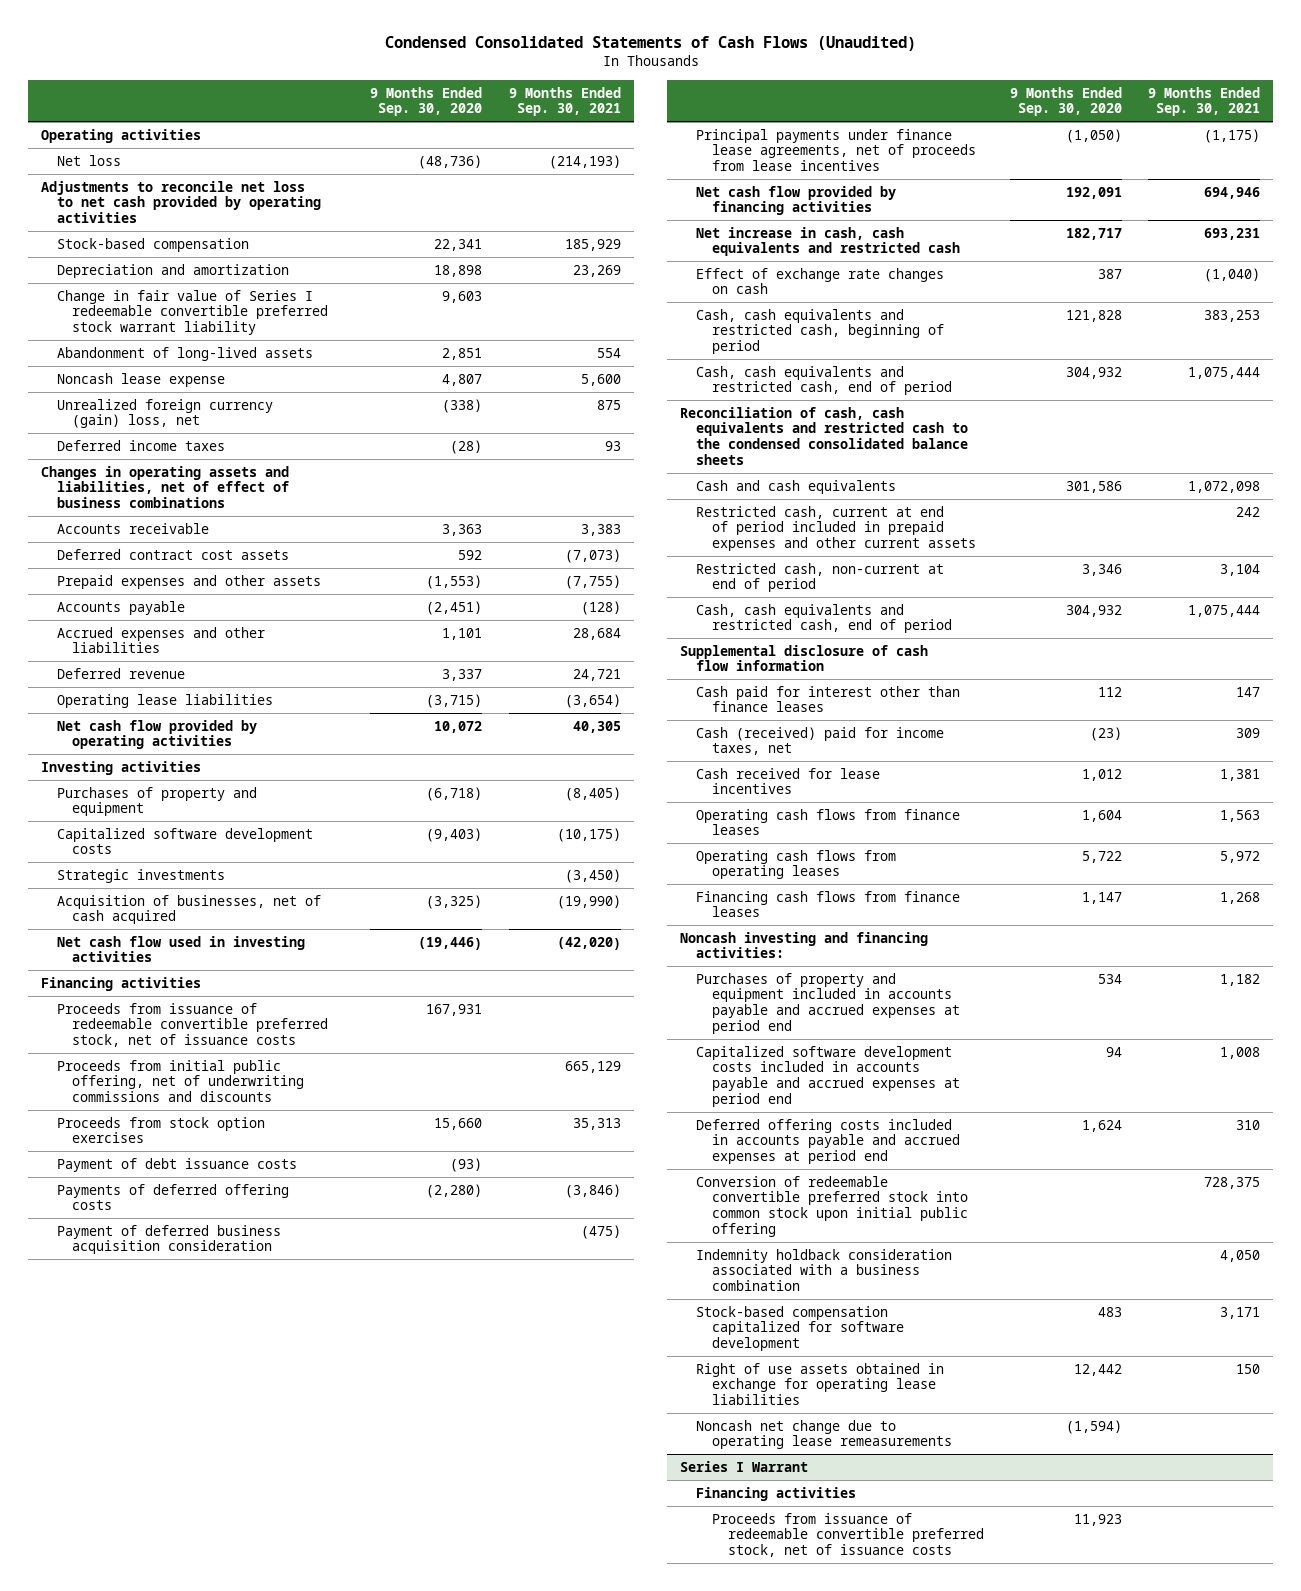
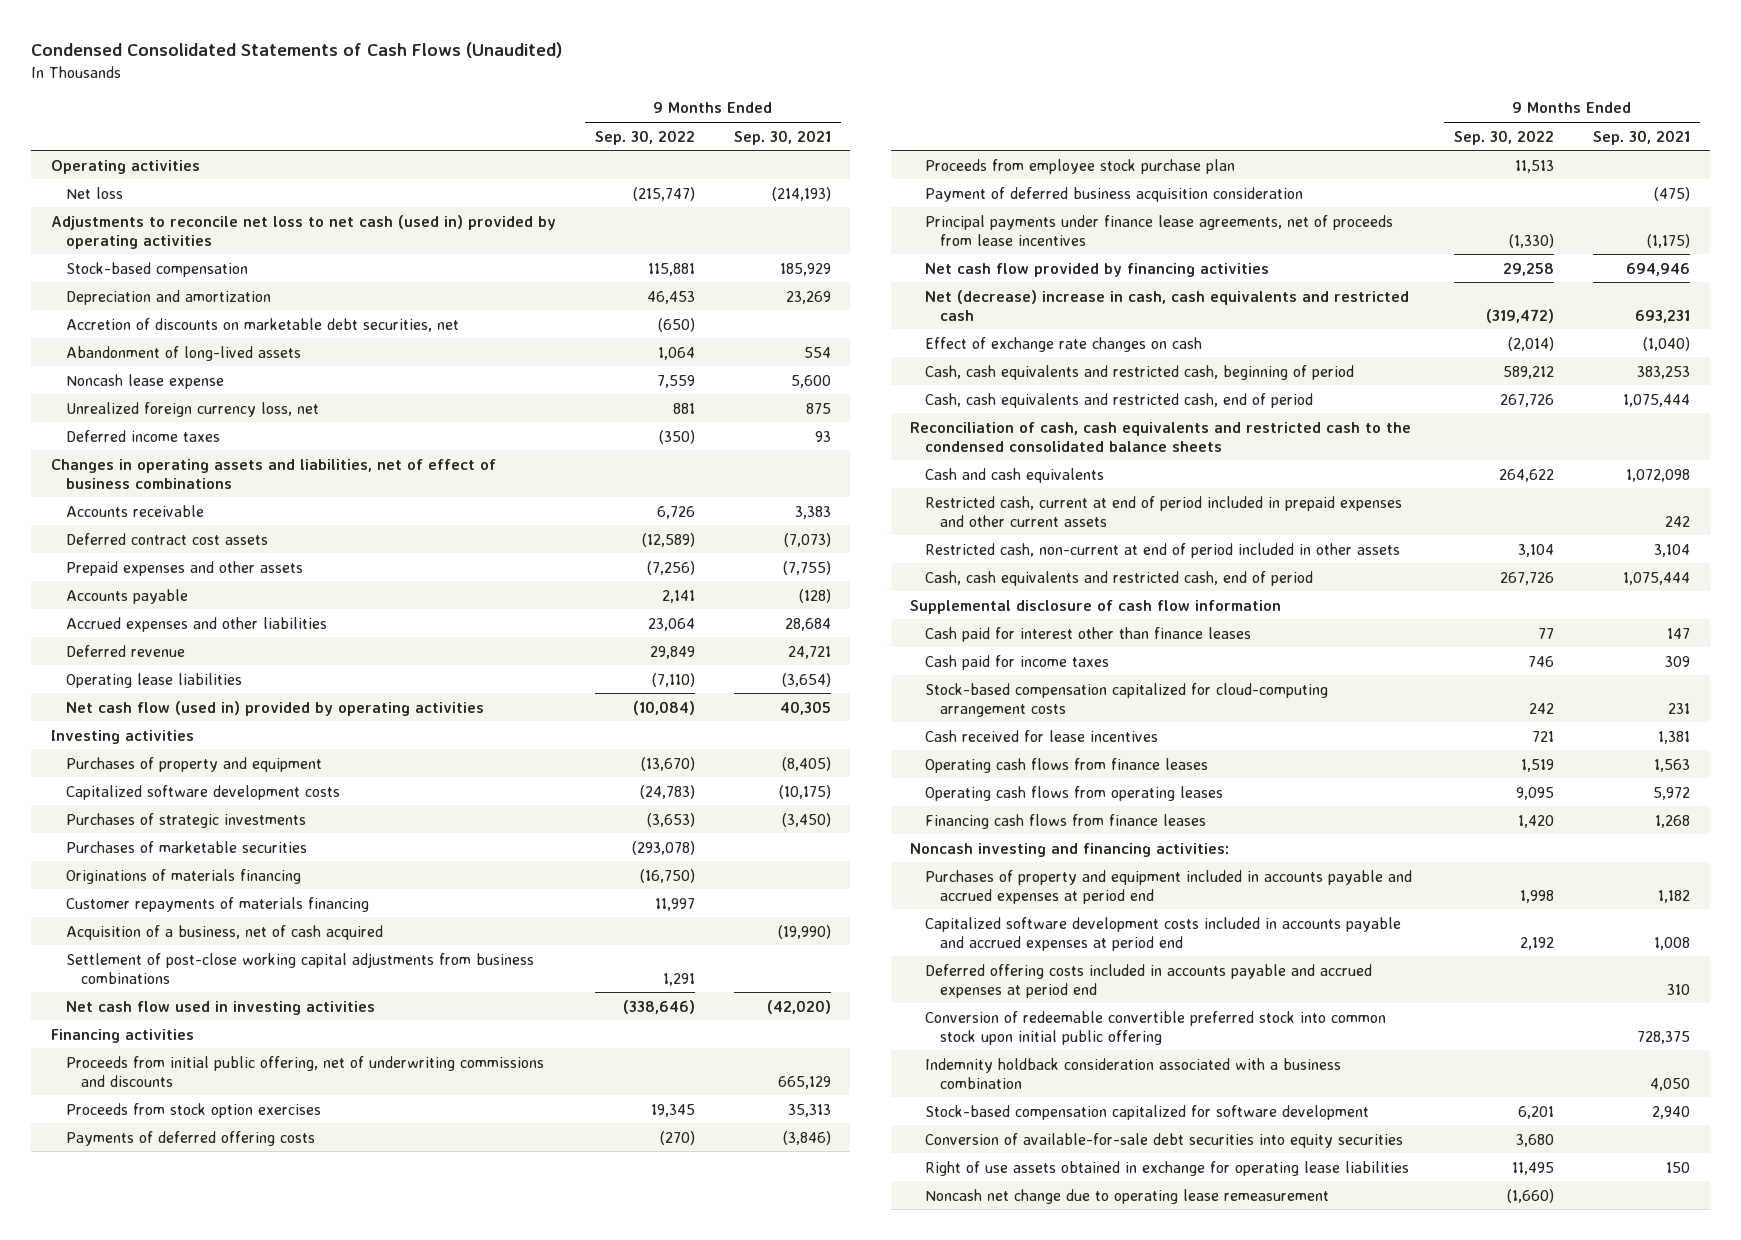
- | 9 Months Ended Sep. 30, 2020 | 9 Months Ended Sep. 30, 2021
+ | 9 Months Ended Sep. 30, 2022 | 9 Months Ended Sep. 30, 2021
- Adjustments to reconcile net loss to net cash provided by operating activities
+ Adjustments to reconcile net loss to net cash (used in) provided by operating activities
- Change in fair value of Series I redeemable convertible preferred stock warrant liability | 9,603 |
+ Accretion of discounts on marketable debt securities, net | (650) |
- Unrealized foreign currency (gain) loss, net | (338) | 875
+ Unrealized foreign currency loss, net | 881 | 875
- Net cash flow provided by operating activities | 10,072 | 40,305
+ Net cash flow (used in) provided by operating activities | (10,084) | 40,305
- Strategic investments | | (3,450)
- Acquisition of businesses, net of cash acquired | (3,325) | (19,990)
+ Purchases of strategic investments | (3,653) | (3,450)
+ Purchases of marketable securities | (293,078) |
+ Originations of materials financing | (16,750) |
+ Customer repayments of materials financing | 11,997 |
+ Acquisition of a business, net of cash acquired | | (19,990)
+ Settlement of post-close working capital adjustments from business combinations | 1,291 |
- Proceeds from issuance of redeemable convertible preferred stock, net of issuance costs | 167,931 |
- Payment of debt issuance costs | (93) |
+ Proceeds from employee stock purchase plan | 11,513 |
- Net increase in cash, cash equivalents and restricted cash | 182,717 | 693,231
+ Net (decrease) increase in cash, cash equivalents and restricted cash | (319,472) | 693,231
- Restricted cash, non-current at end of period | 3,346 | 3,104
+ Restricted cash, non-current at end of period included in other assets | 3,104 | 3,104
- Cash (received) paid for income taxes, net | (23) | 309
+ Cash paid for income taxes | 746 | 309
+ Stock-based compensation capitalized for cloud-computing arrangement costs | 242 | 231
- Stock-based compensation capitalized for software development | 483 | 3,171
+ Stock-based compensation capitalized for software development | 6,201 | 2,940
+ Conversion of available-for-sale debt securities into equity securities | 3,680 |
- Noncash net change due to operating lease remeasurements | (1,594) |
- Series I Warrant
- Financing activities
- Proceeds from issuance of redeemable convertible preferred stock, net of issuance costs | 11,923 |
+ Noncash net change due to operating lease remeasurement | (1,660) |

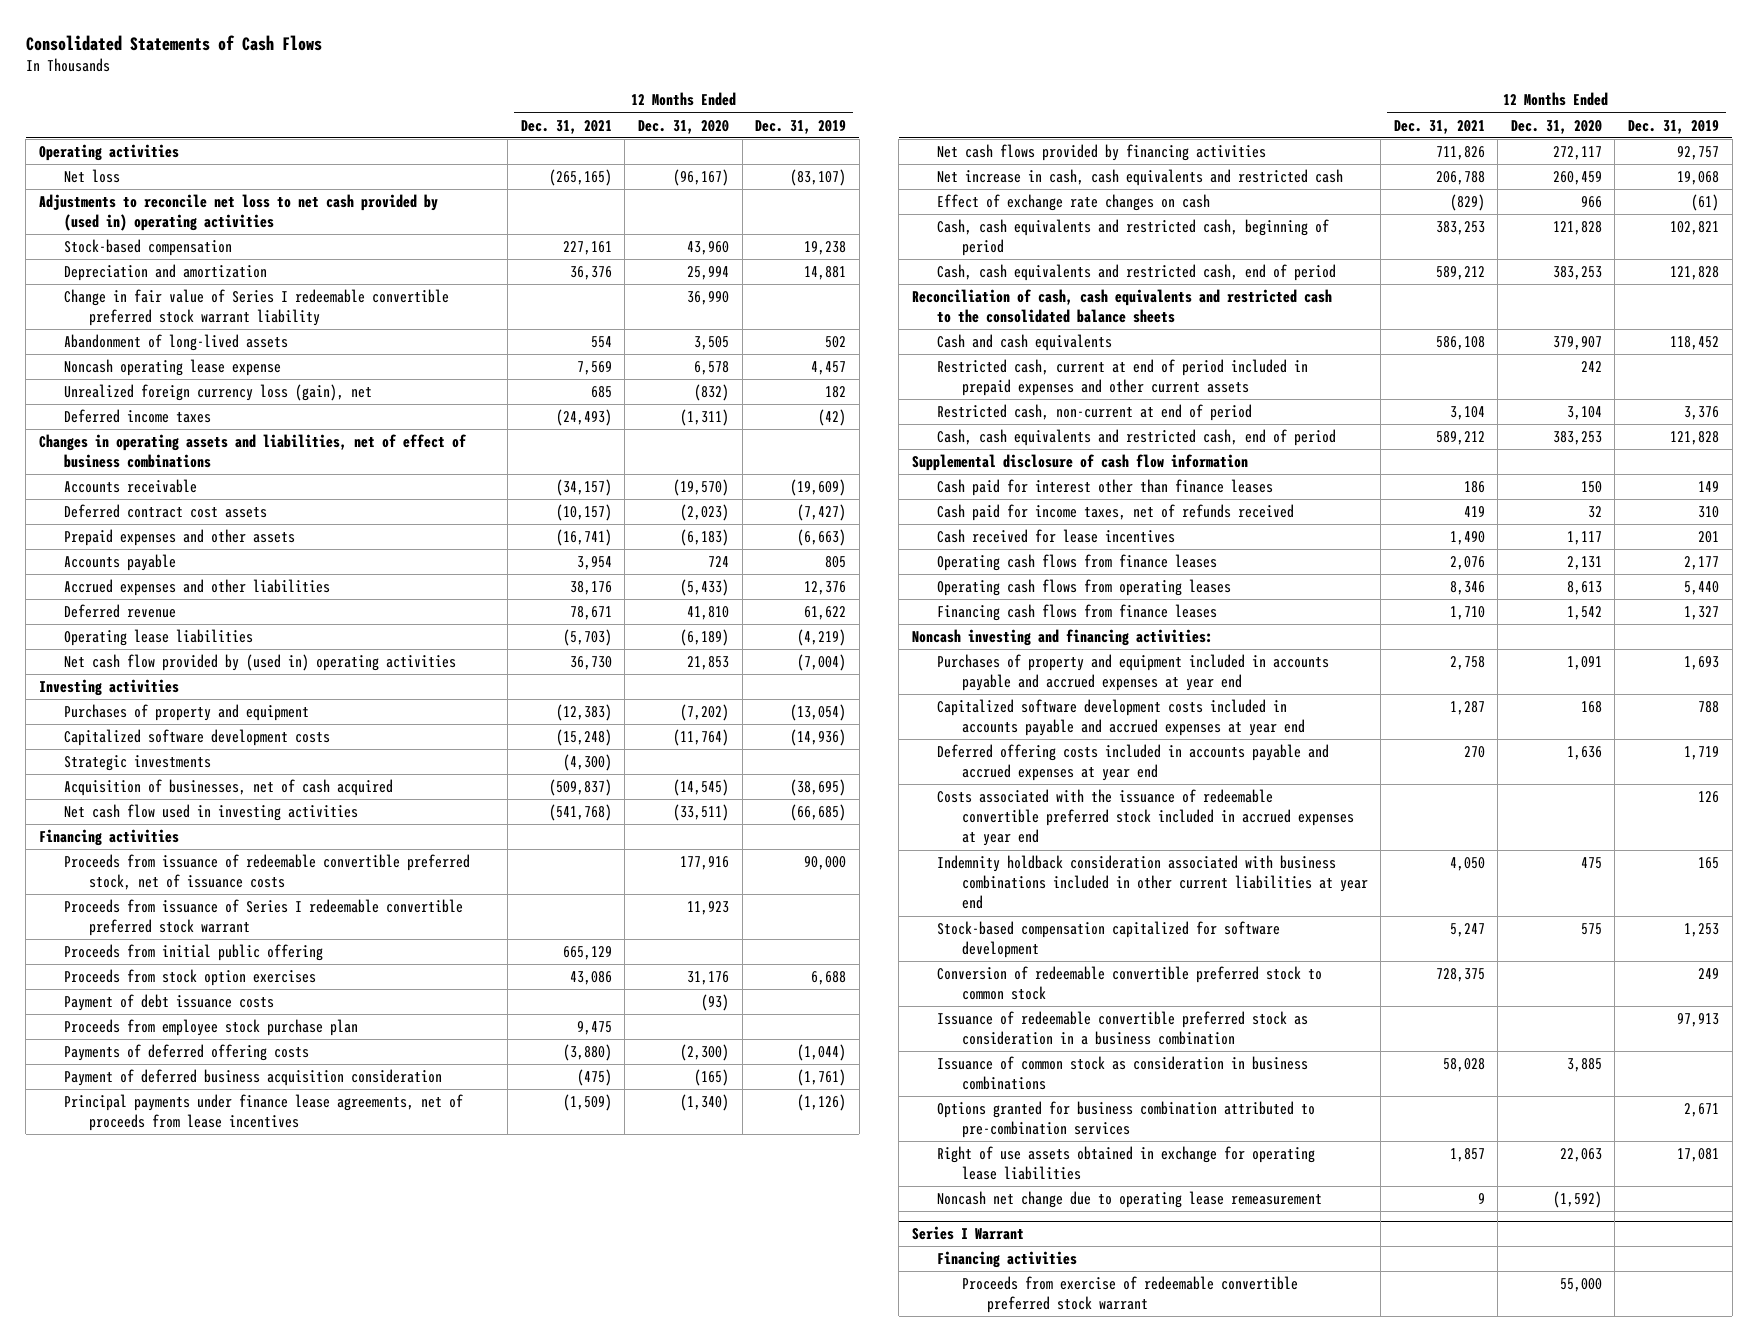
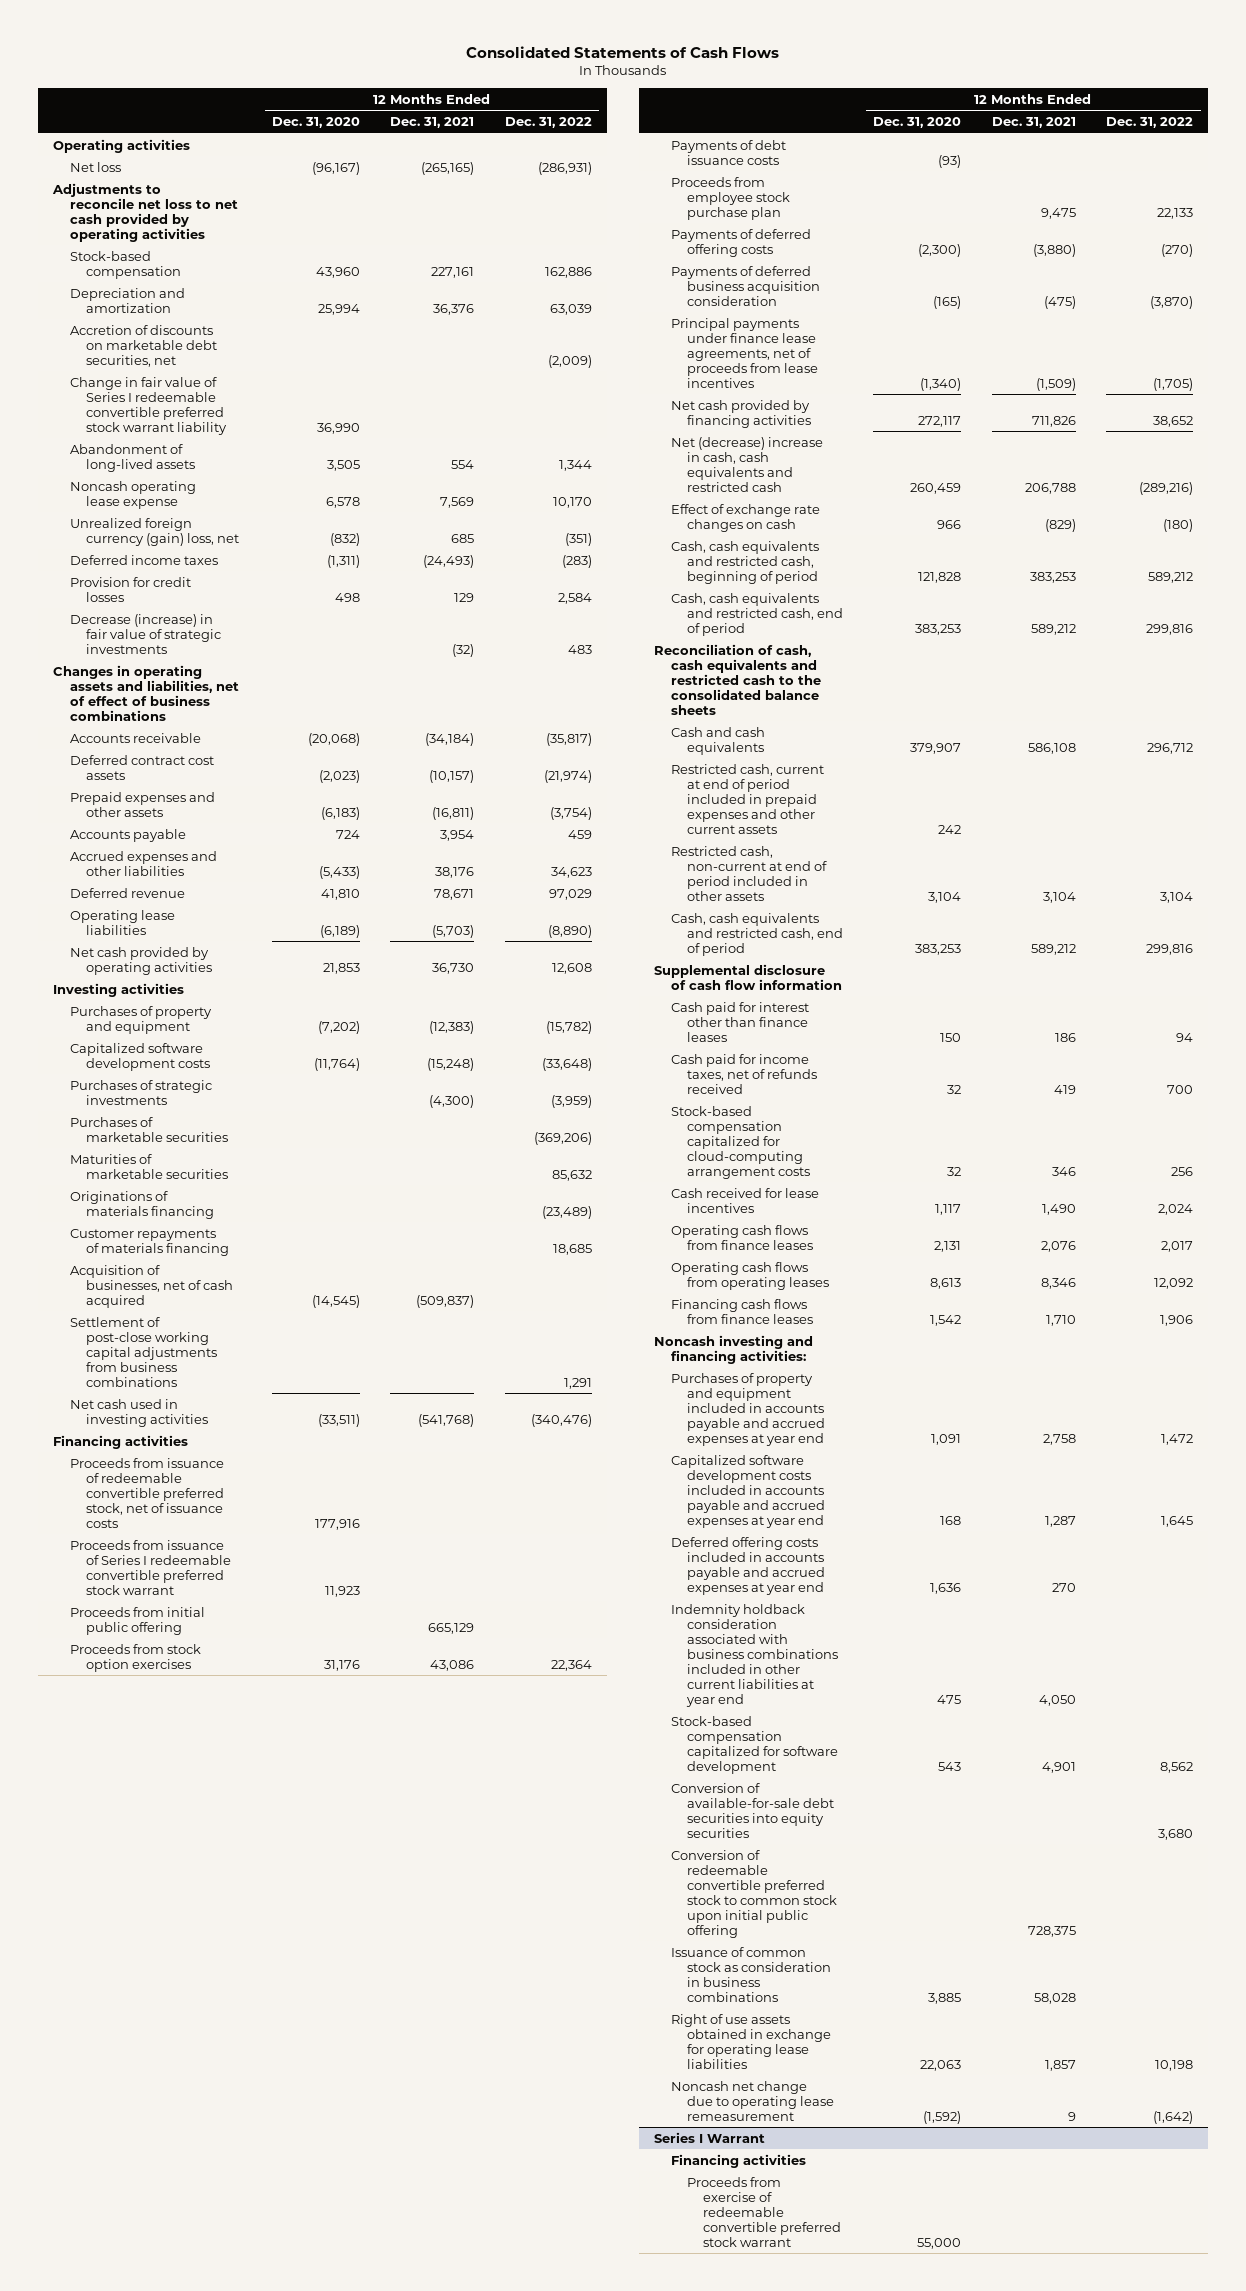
- | 12 Months Ended Dec. 31, 2021 | 12 Months Ended Dec. 31, 2020 | 12 Months Ended Dec. 31, 2019
+ | 12 Months Ended Dec. 31, 2020 | 12 Months Ended Dec. 31, 2021 | 12 Months Ended Dec. 31, 2022
- Adjustments to reconcile net loss to net cash provided by (used in) operating activities
+ Adjustments to reconcile net loss to net cash provided by operating activities
+ Accretion of discounts on marketable debt securities, net | | | (2,009)
- Unrealized foreign currency loss (gain), net | 685 | (832) | 182
+ Unrealized foreign currency (gain) loss, net | (832) | 685 | (351)
+ Provision for credit losses | 498 | 129 | 2,584
+ Decrease (increase) in fair value of strategic investments | | (32) | 483
- Accounts receivable | (34,157) | (19,570) | (19,609)
+ Accounts receivable | (20,068) | (34,184) | (35,817)
- Prepaid expenses and other assets | (16,741) | (6,183) | (6,663)
+ Prepaid expenses and other assets | (6,183) | (16,811) | (3,754)
- Net cash flow provided by (used in) operating activities | 36,730 | 21,853 | (7,004)
+ Net cash provided by operating activities | 21,853 | 36,730 | 12,608
- Strategic investments | (4,300) | |
+ Purchases of strategic investments | | (4,300) | (3,959)
+ Purchases of marketable securities | | | (369,206)
+ Maturities of marketable securities | | | 85,632
+ Originations of materials financing | | | (23,489)
+ Customer repayments of materials financing | | | 18,685
- Net cash flow used in investing activities | (541,768) | (33,511) | (66,685)
+ Settlement of post-close working capital adjustments from business combinations | | | 1,291
+ Net cash used in investing activities | (33,511) | (541,768) | (340,476)
- Payment of debt issuance costs | | (93) |
+ Payments of debt issuance costs | (93) | |
- Payment of deferred business acquisition consideration | (475) | (165) | (1,761)
+ Payments of deferred business acquisition consideration | (165) | (475) | (3,870)
- Net cash flows provided by financing activities | 711,826 | 272,117 | 92,757
- Net increase in cash, cash equivalents and restricted cash | 206,788 | 260,459 | 19,068
+ Net cash provided by financing activities | 272,117 | 711,826 | 38,652
+ Net (decrease) increase in cash, cash equivalents and restricted cash | 260,459 | 206,788 | (289,216)
- Restricted cash, non-current at end of period | 3,104 | 3,104 | 3,376
+ Restricted cash, non-current at end of period included in other assets | 3,104 | 3,104 | 3,104
+ Stock-based compensation capitalized for cloud-computing arrangement costs | 32 | 346 | 256
- Costs associated with the issuance of redeemable convertible preferred stock included in accrued expenses at year end | | | 126
- Stock-based compensation capitalized for software development | 5,247 | 575 | 1,253
- Conversion of redeemable convertible preferred stock to common stock | 728,375 | | 249
- Issuance of redeemable convertible preferred stock as consideration in a business combination | | | 97,913
+ Stock-based compensation capitalized for software development | 543 | 4,901 | 8,562
+ Conversion of available-for-sale debt securities into equity securities | | | 3,680
+ Conversion of redeemable convertible preferred stock to common stock upon initial public offering | | 728,375 |
- Options granted for business combination attributed to pre-combination services | | | 2,671

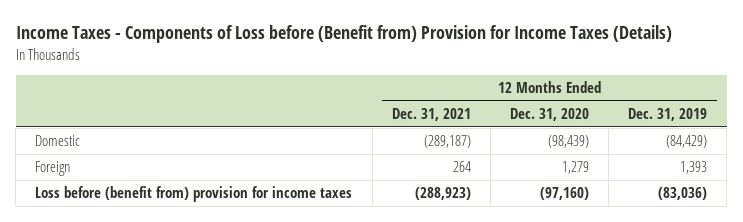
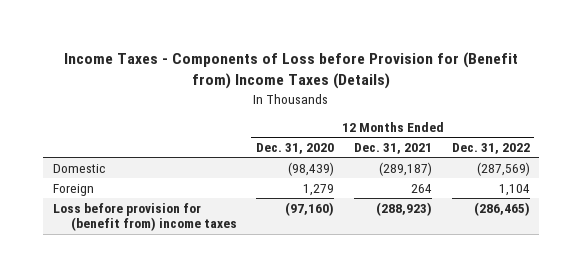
- Income Taxes - Components of Loss before (Benefit from) Provision for Income Taxes (Details)
+ Income Taxes - Components of Loss before Provision for (Benefit from) Income Taxes (Details)
- | 12 Months Ended Dec. 31, 2021 | 12 Months Ended Dec. 31, 2020 | 12 Months Ended Dec. 31, 2019
+ | 12 Months Ended Dec. 31, 2020 | 12 Months Ended Dec. 31, 2021 | 12 Months Ended Dec. 31, 2022
- Loss before (benefit from) provision for income taxes | (288,923) | (97,160) | (83,036)
+ Loss before provision for (benefit from) income taxes | (97,160) | (288,923) | (286,465)

